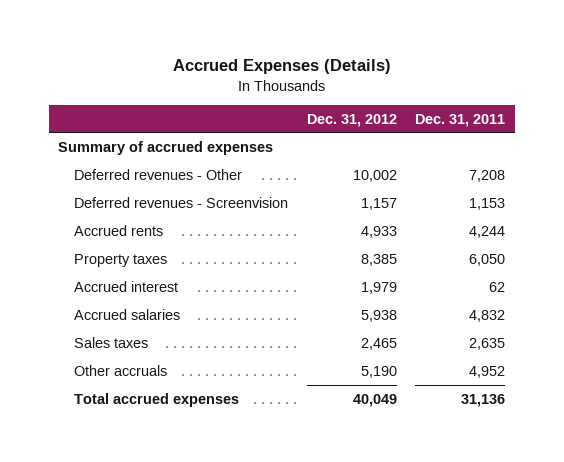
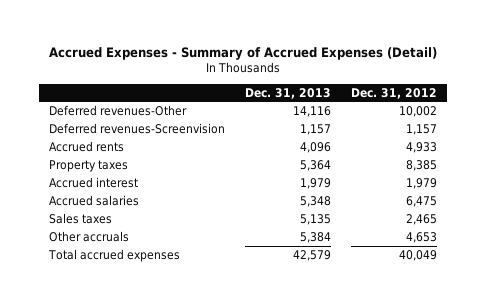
- Accrued Expenses (Details)
+ Accrued Expenses - Summary of Accrued Expenses (Detail)
- | Dec. 31, 2012 | Dec. 31, 2011
+ | Dec. 31, 2013 | Dec. 31, 2012
- Summary of accrued expenses
- Deferred revenues - Other | 10,002 | 7,208
- Deferred revenues - Screenvision | 1,157 | 1,153
+ Deferred revenues-Other | 14,116 | 10,002
+ Deferred revenues-Screenvision | 1,157 | 1,157
- Accrued salaries | 5,938 | 4,832
+ Accrued salaries | 5,348 | 6,475
- Other accruals | 5,190 | 4,952
+ Other accruals | 5,384 | 4,653

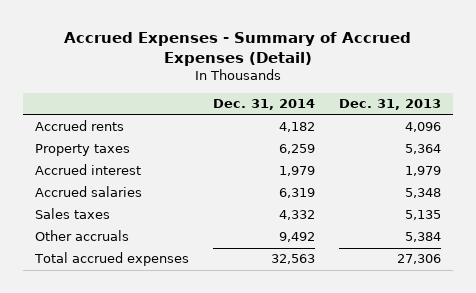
- | Dec. 31, 2013 | Dec. 31, 2012
+ | Dec. 31, 2014 | Dec. 31, 2013
- Deferred revenues-Other | 14,116 | 10,002
- Deferred revenues-Screenvision | 1,157 | 1,157
- Total accrued expenses | 42,579 | 40,049
+ Total accrued expenses | 32,563 | 27,306

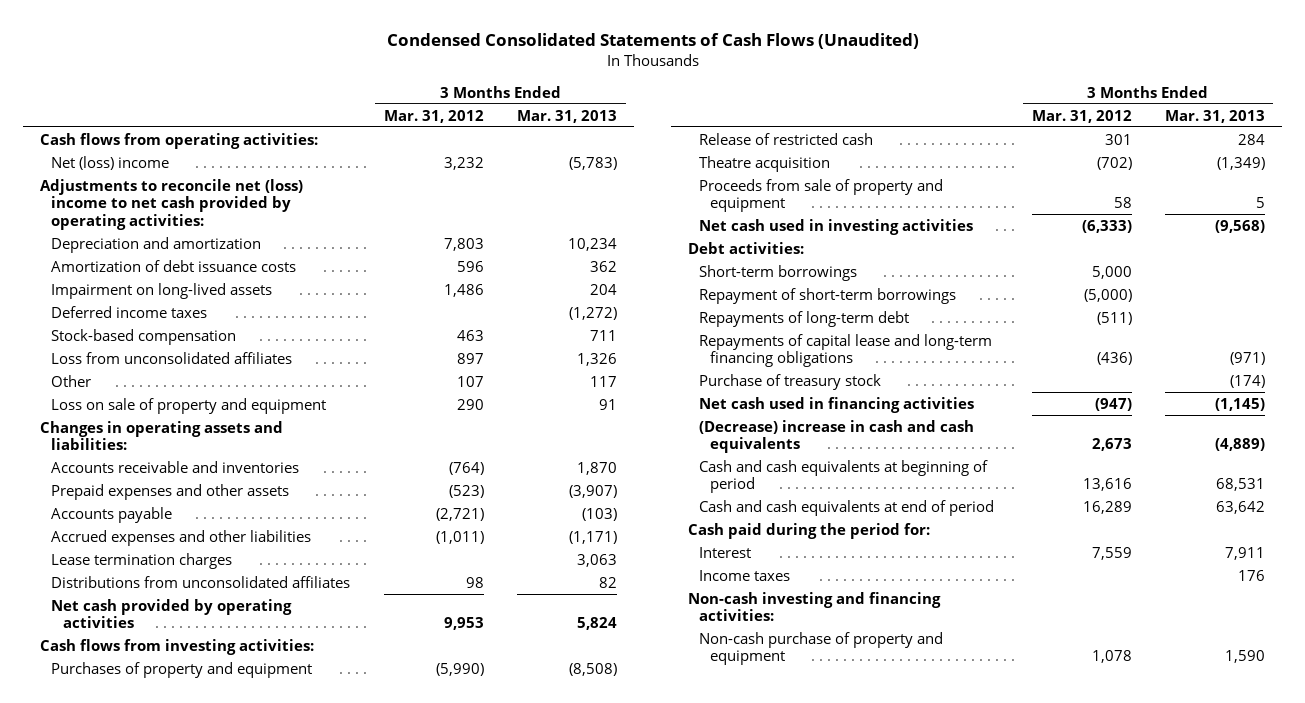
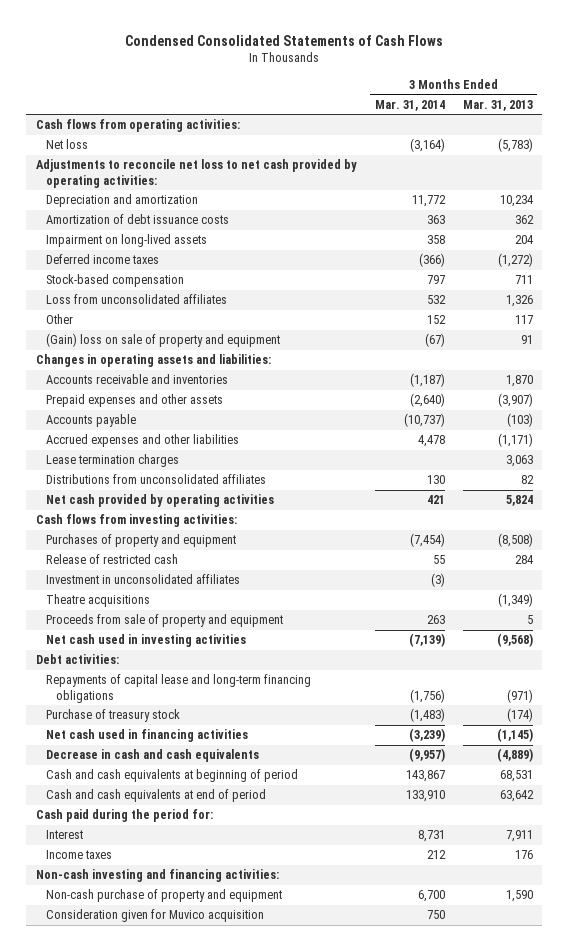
- Condensed Consolidated Statements of Cash Flows (Unaudited)
+ Condensed Consolidated Statements of Cash Flows
- | 3 Months Ended Mar. 31, 2012 | 3 Months Ended Mar. 31, 2013
+ | 3 Months Ended Mar. 31, 2014 | 3 Months Ended Mar. 31, 2013
- Net (loss) income | 3,232 | (5,783)
- Adjustments to reconcile net (loss) income to net cash provided by operating activities:
+ Net loss | (3,164) | (5,783)
+ Adjustments to reconcile net loss to net cash provided by operating activities:
- Loss on sale of property and equipment | 290 | 91
+ (Gain) loss on sale of property and equipment | (67) | 91
- Theatre acquisition | (702) | (1,349)
+ Investment in unconsolidated affiliates | (3) |
+ Theatre acquisitions | | (1,349)
- Short-term borrowings | 5,000 |
- Repayment of short-term borrowings | (5,000) |
- Repayments of long-term debt | (511) |
- (Decrease) increase in cash and cash equivalents | 2,673 | (4,889)
+ Decrease in cash and cash equivalents | (9,957) | (4,889)
+ Consideration given for Muvico acquisition | 750 |

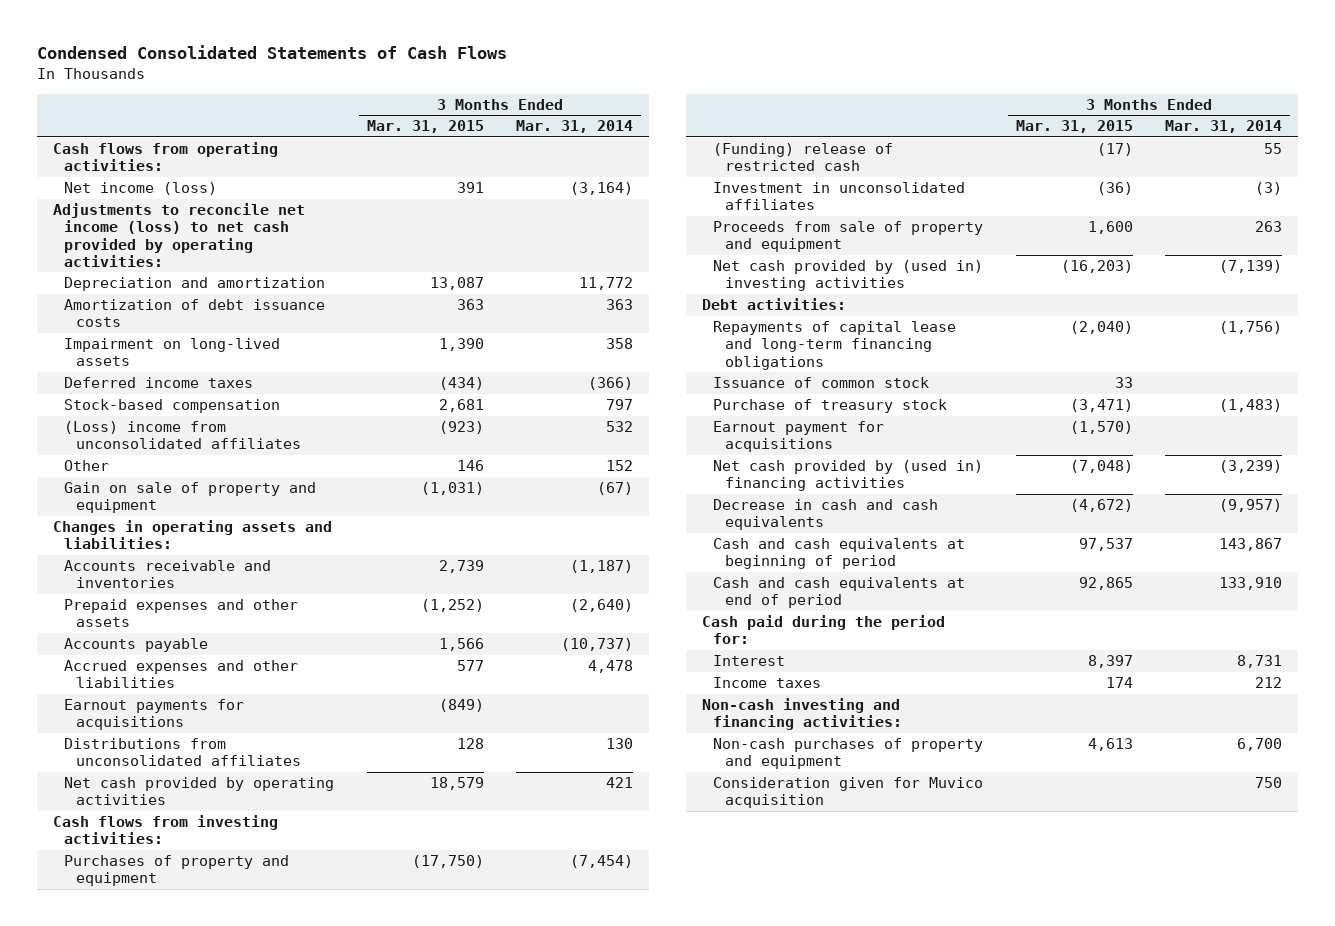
- | 3 Months Ended Mar. 31, 2014 | 3 Months Ended Mar. 31, 2013
+ | 3 Months Ended Mar. 31, 2015 | 3 Months Ended Mar. 31, 2014
- Net loss | (3,164) | (5,783)
- Adjustments to reconcile net loss to net cash provided by operating activities:
+ Net income (loss) | 391 | (3,164)
+ Adjustments to reconcile net income (loss) to net cash provided by operating activities:
- Loss from unconsolidated affiliates | 532 | 1,326
+ (Loss) income from unconsolidated affiliates | (923) | 532
- (Gain) loss on sale of property and equipment | (67) | 91
+ Gain on sale of property and equipment | (1,031) | (67)
- Lease termination charges | | 3,063
+ Earnout payments for acquisitions | (849) |
- Release of restricted cash | 55 | 284
+ (Funding) release of restricted cash | (17) | 55
- Theatre acquisitions | | (1,349)
- Net cash used in investing activities | (7,139) | (9,568)
+ Net cash provided by (used in) investing activities | (16,203) | (7,139)
+ Issuance of common stock | 33 |
- Net cash used in financing activities | (3,239) | (1,145)
+ Earnout payment for acquisitions | (1,570) |
+ Net cash provided by (used in) financing activities | (7,048) | (3,239)
- Non-cash purchase of property and equipment | 6,700 | 1,590
+ Non-cash purchases of property and equipment | 4,613 | 6,700

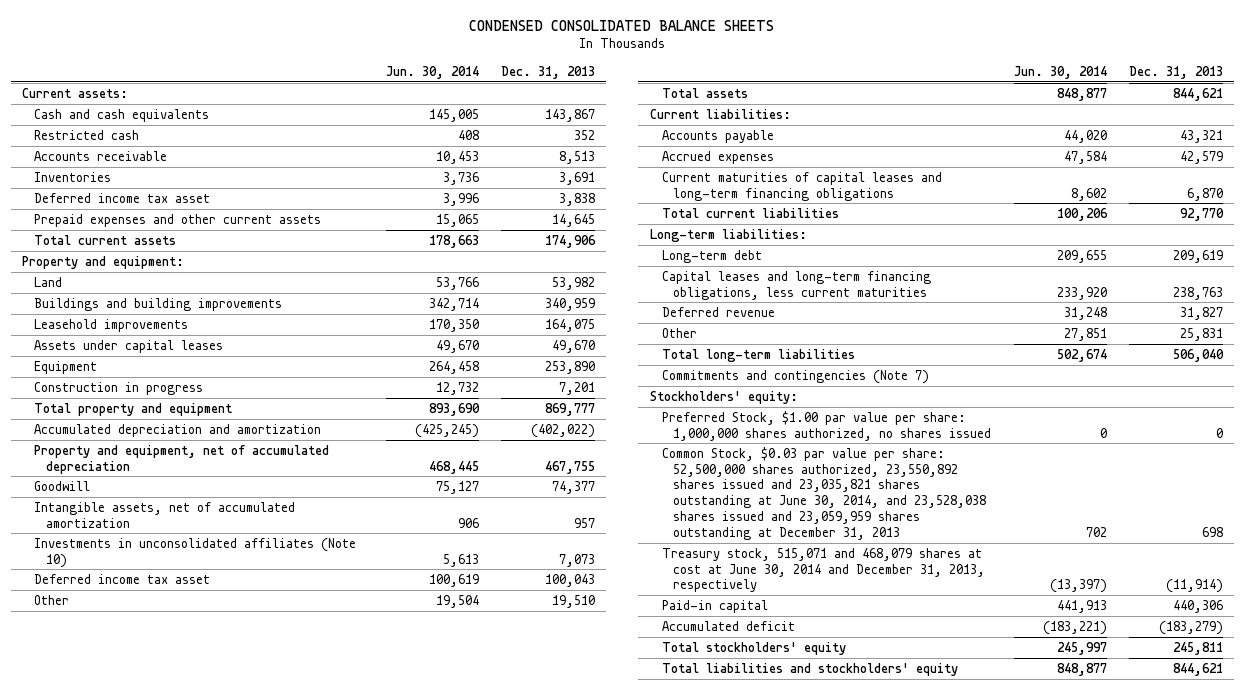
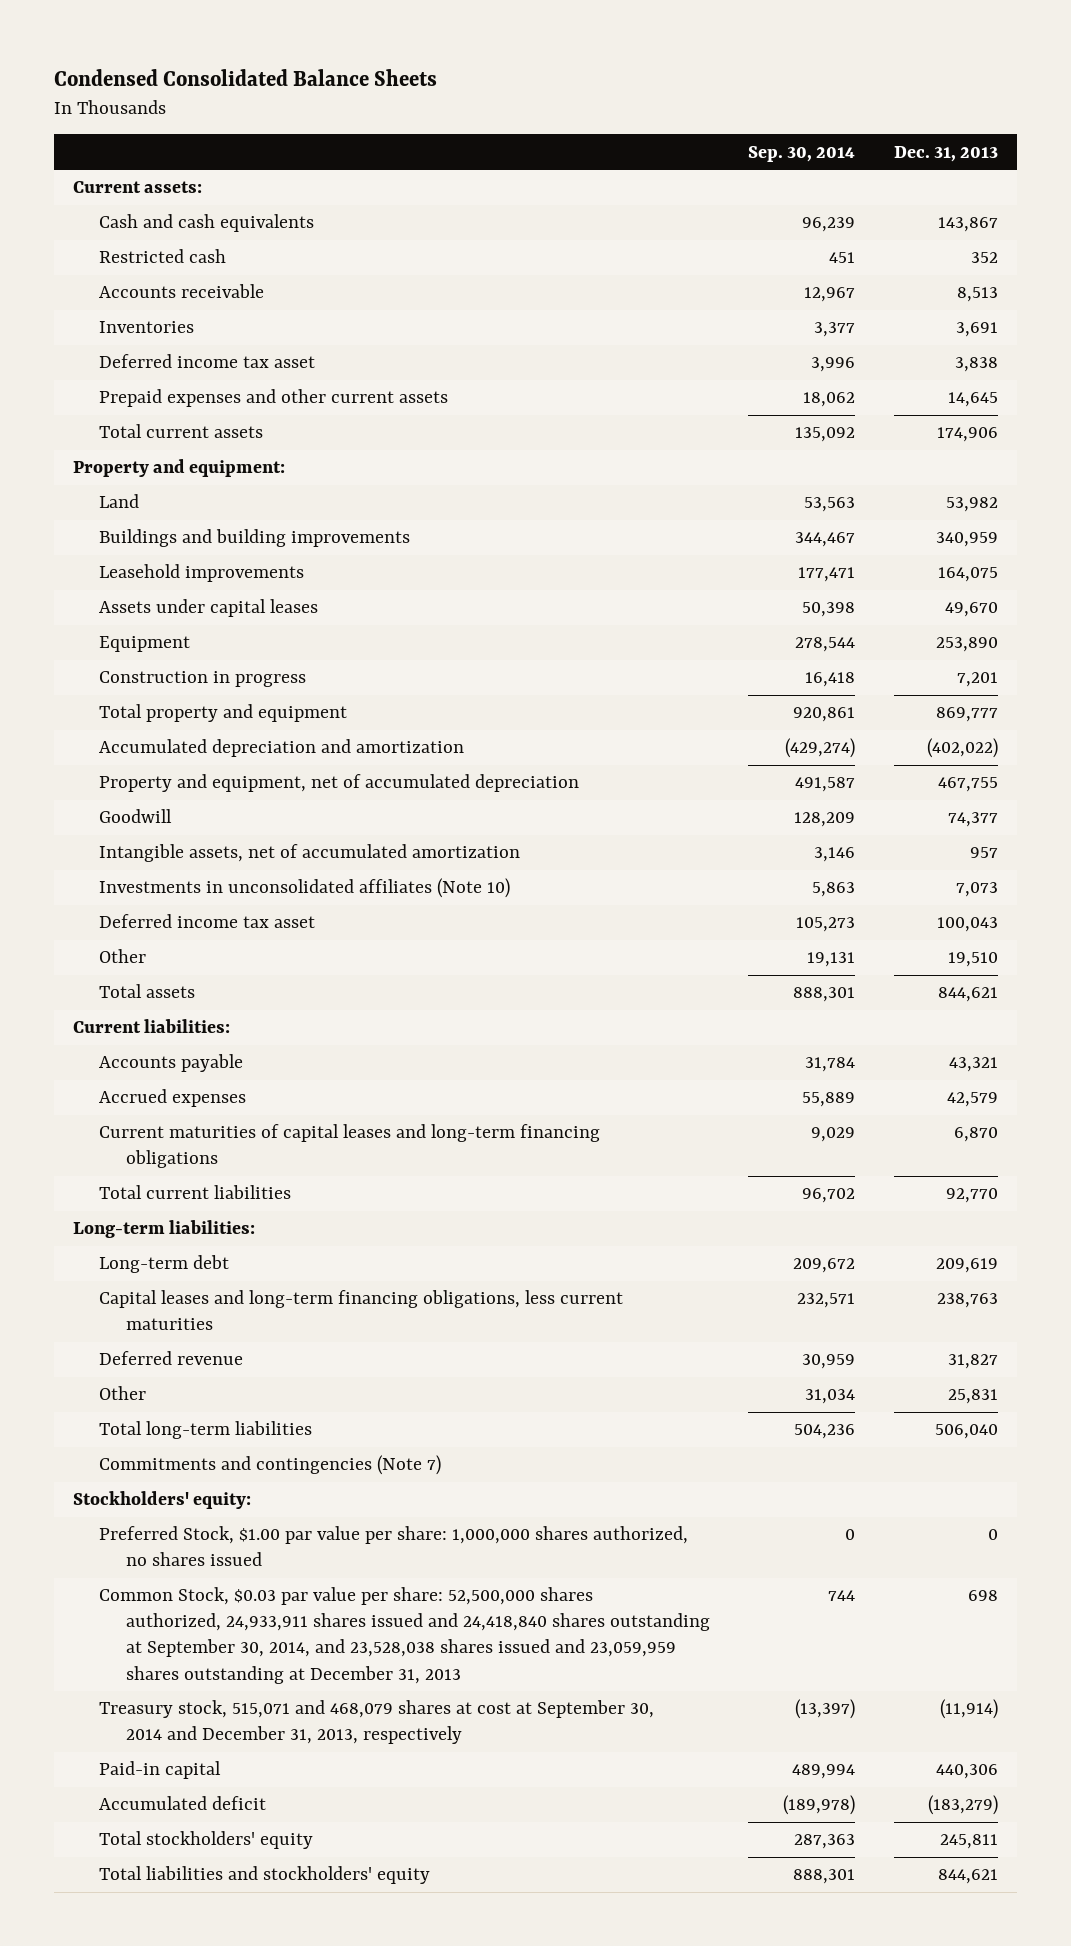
- CONDENSED CONSOLIDATED BALANCE SHEETS
+ Condensed Consolidated Balance Sheets
- | Jun. 30, 2014 | Dec. 31, 2013
+ | Sep. 30, 2014 | Dec. 31, 2013
- Common Stock, $0.03 par value per share: 52,500,000 shares authorized, 23,550,892 shares issued and 23,035,821 shares outstanding at June 30, 2014, and 23,528,038 shares issued and 23,059,959 shares outstanding at December 31, 2013 | 702 | 698
- Treasury stock, 515,071 and 468,079 shares at cost at June 30, 2014 and December 31, 2013, respectively | (13,397) | (11,914)
+ Common Stock, $0.03 par value per share: 52,500,000 shares authorized, 24,933,911 shares issued and 24,418,840 shares outstanding at September 30, 2014, and 23,528,038 shares issued and 23,059,959 shares outstanding at December 31, 2013 | 744 | 698
+ Treasury stock, 515,071 and 468,079 shares at cost at September 30, 2014 and December 31, 2013, respectively | (13,397) | (11,914)

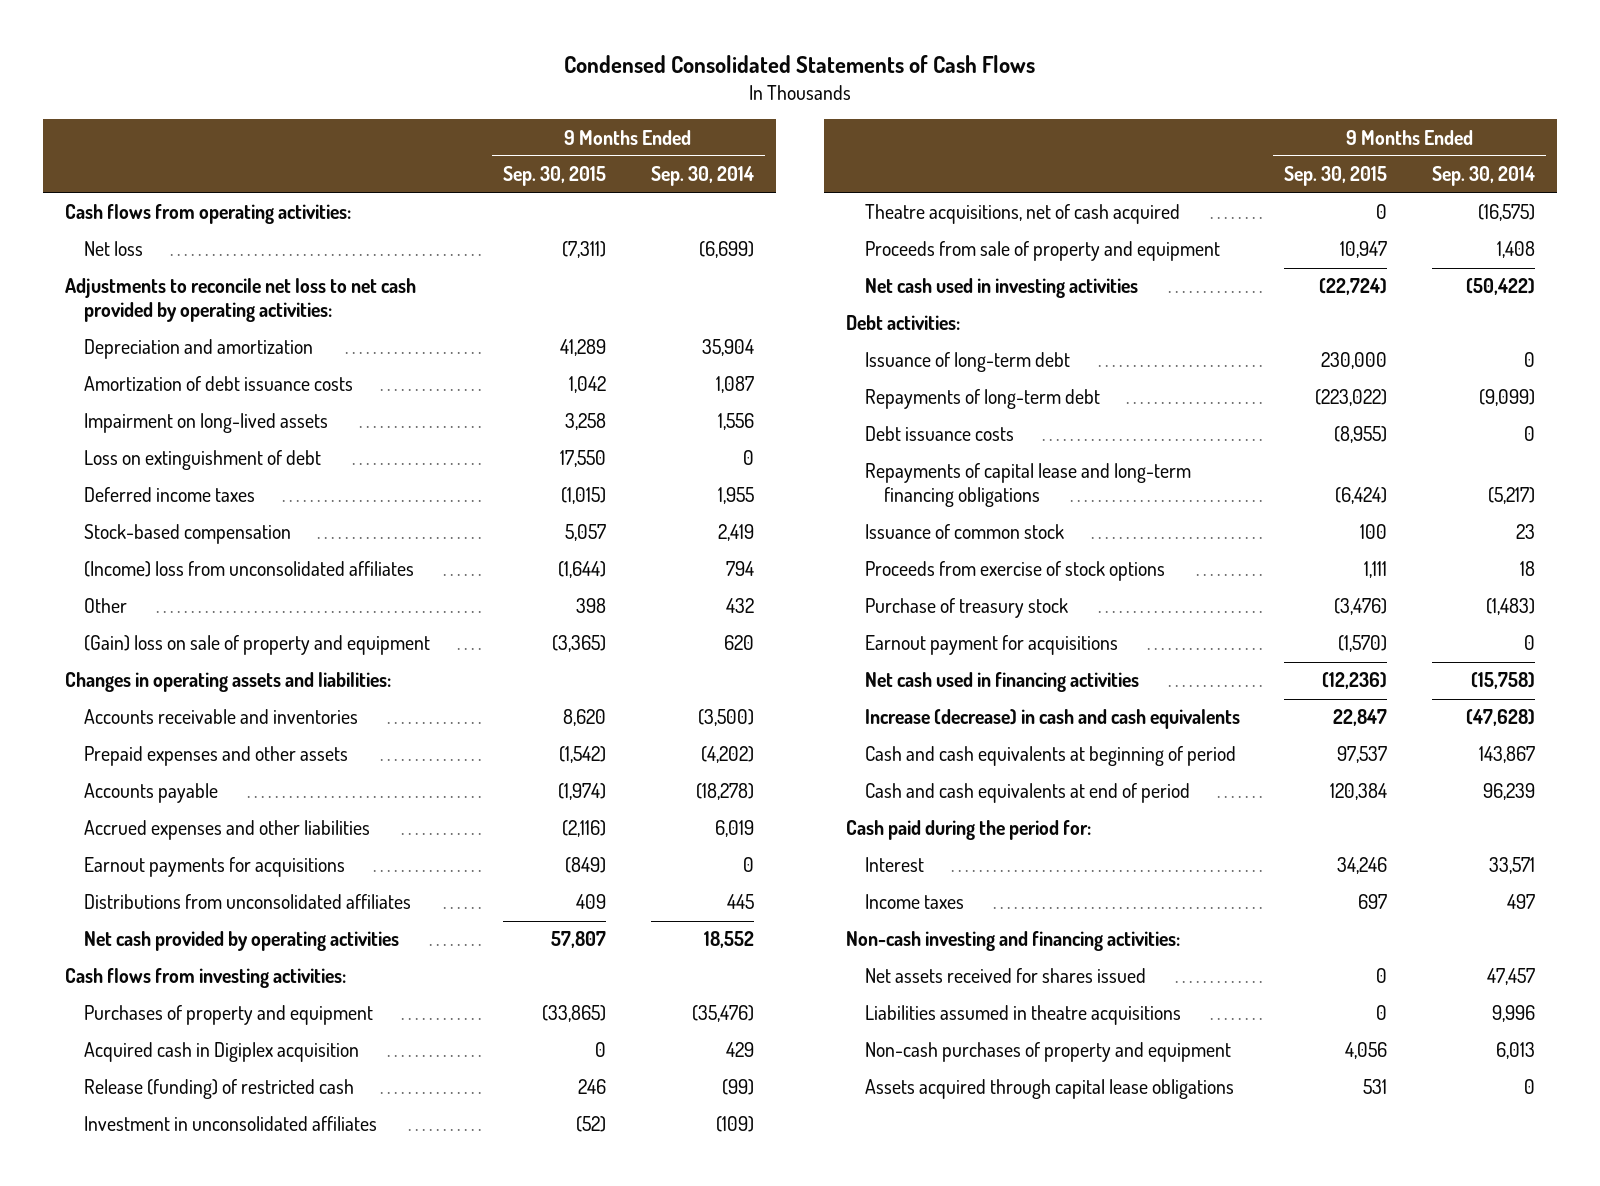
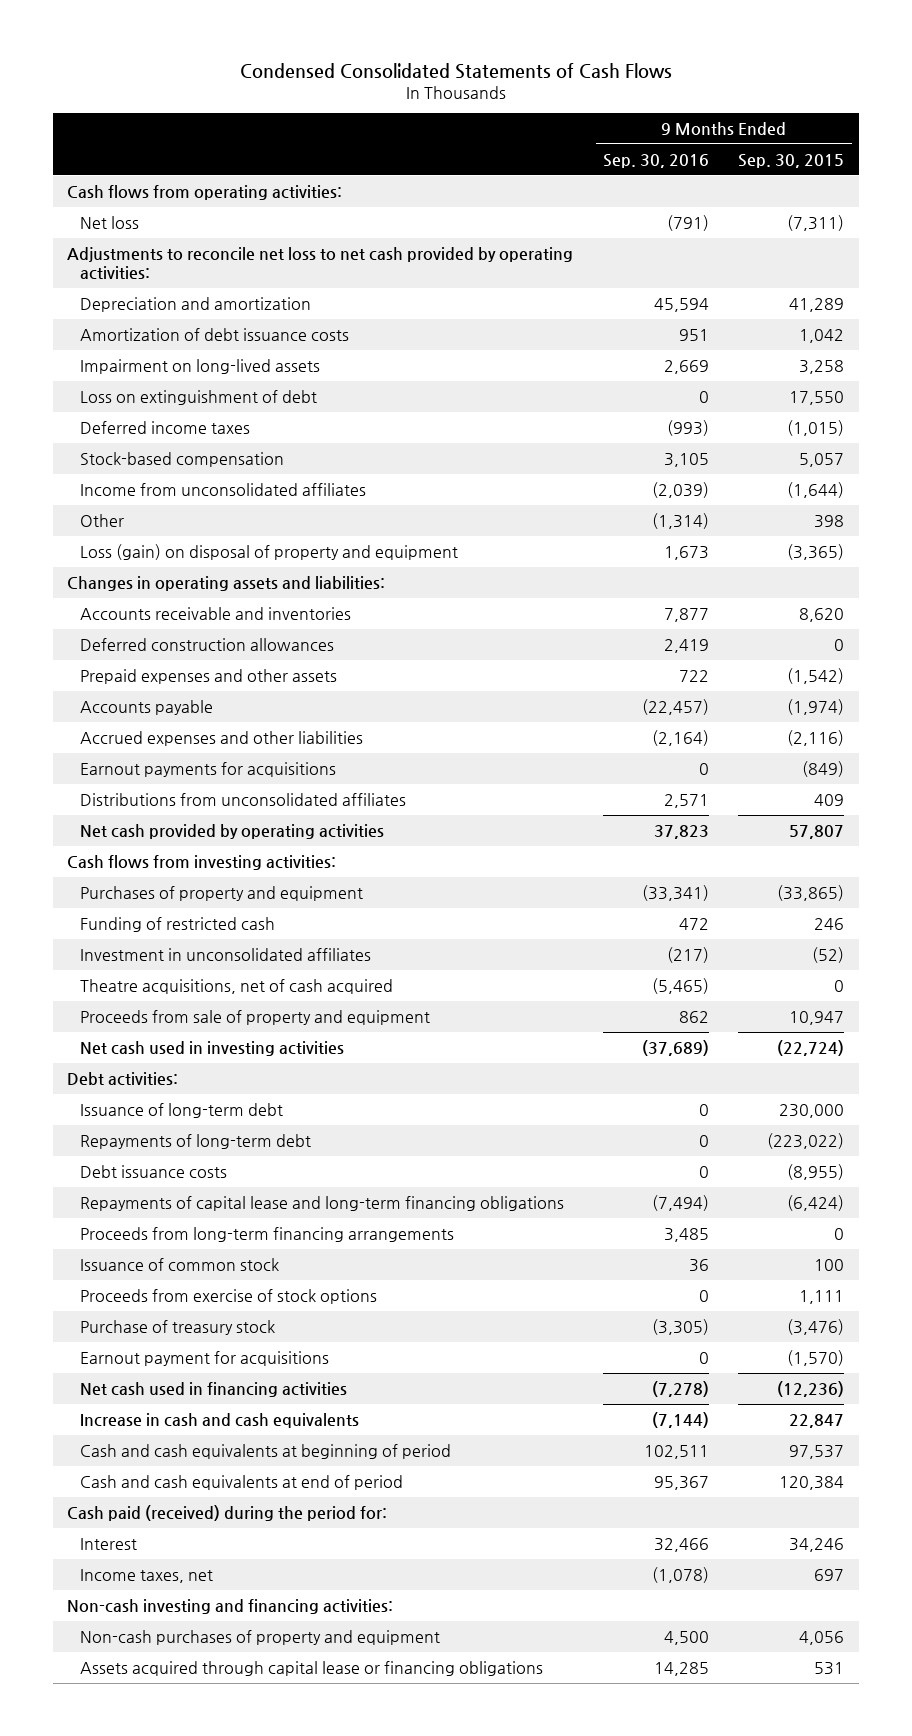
- | 9 Months Ended Sep. 30, 2015 | 9 Months Ended Sep. 30, 2014
+ | 9 Months Ended Sep. 30, 2016 | 9 Months Ended Sep. 30, 2015
- (Income) loss from unconsolidated affiliates | (1,644) | 794
+ Income from unconsolidated affiliates | (2,039) | (1,644)
- (Gain) loss on sale of property and equipment | (3,365) | 620
+ Loss (gain) on disposal of property and equipment | 1,673 | (3,365)
+ Deferred construction allowances | 2,419 | 0
- Acquired cash in Digiplex acquisition | 0 | 429
- Release (funding) of restricted cash | 246 | (99)
+ Funding of restricted cash | 472 | 246
+ Proceeds from long-term financing arrangements | 3,485 | 0
- Increase (decrease) in cash and cash equivalents | 22,847 | (47,628)
+ Increase in cash and cash equivalents | (7,144) | 22,847
- Cash paid during the period for:
+ Cash paid (received) during the period for:
- Income taxes | 697 | 497
+ Income taxes, net | (1,078) | 697
- Net assets received for shares issued | 0 | 47,457
- Liabilities assumed in theatre acquisitions | 0 | 9,996
- Assets acquired through capital lease obligations | 531 | 0
+ Assets acquired through capital lease or financing obligations | 14,285 | 531

